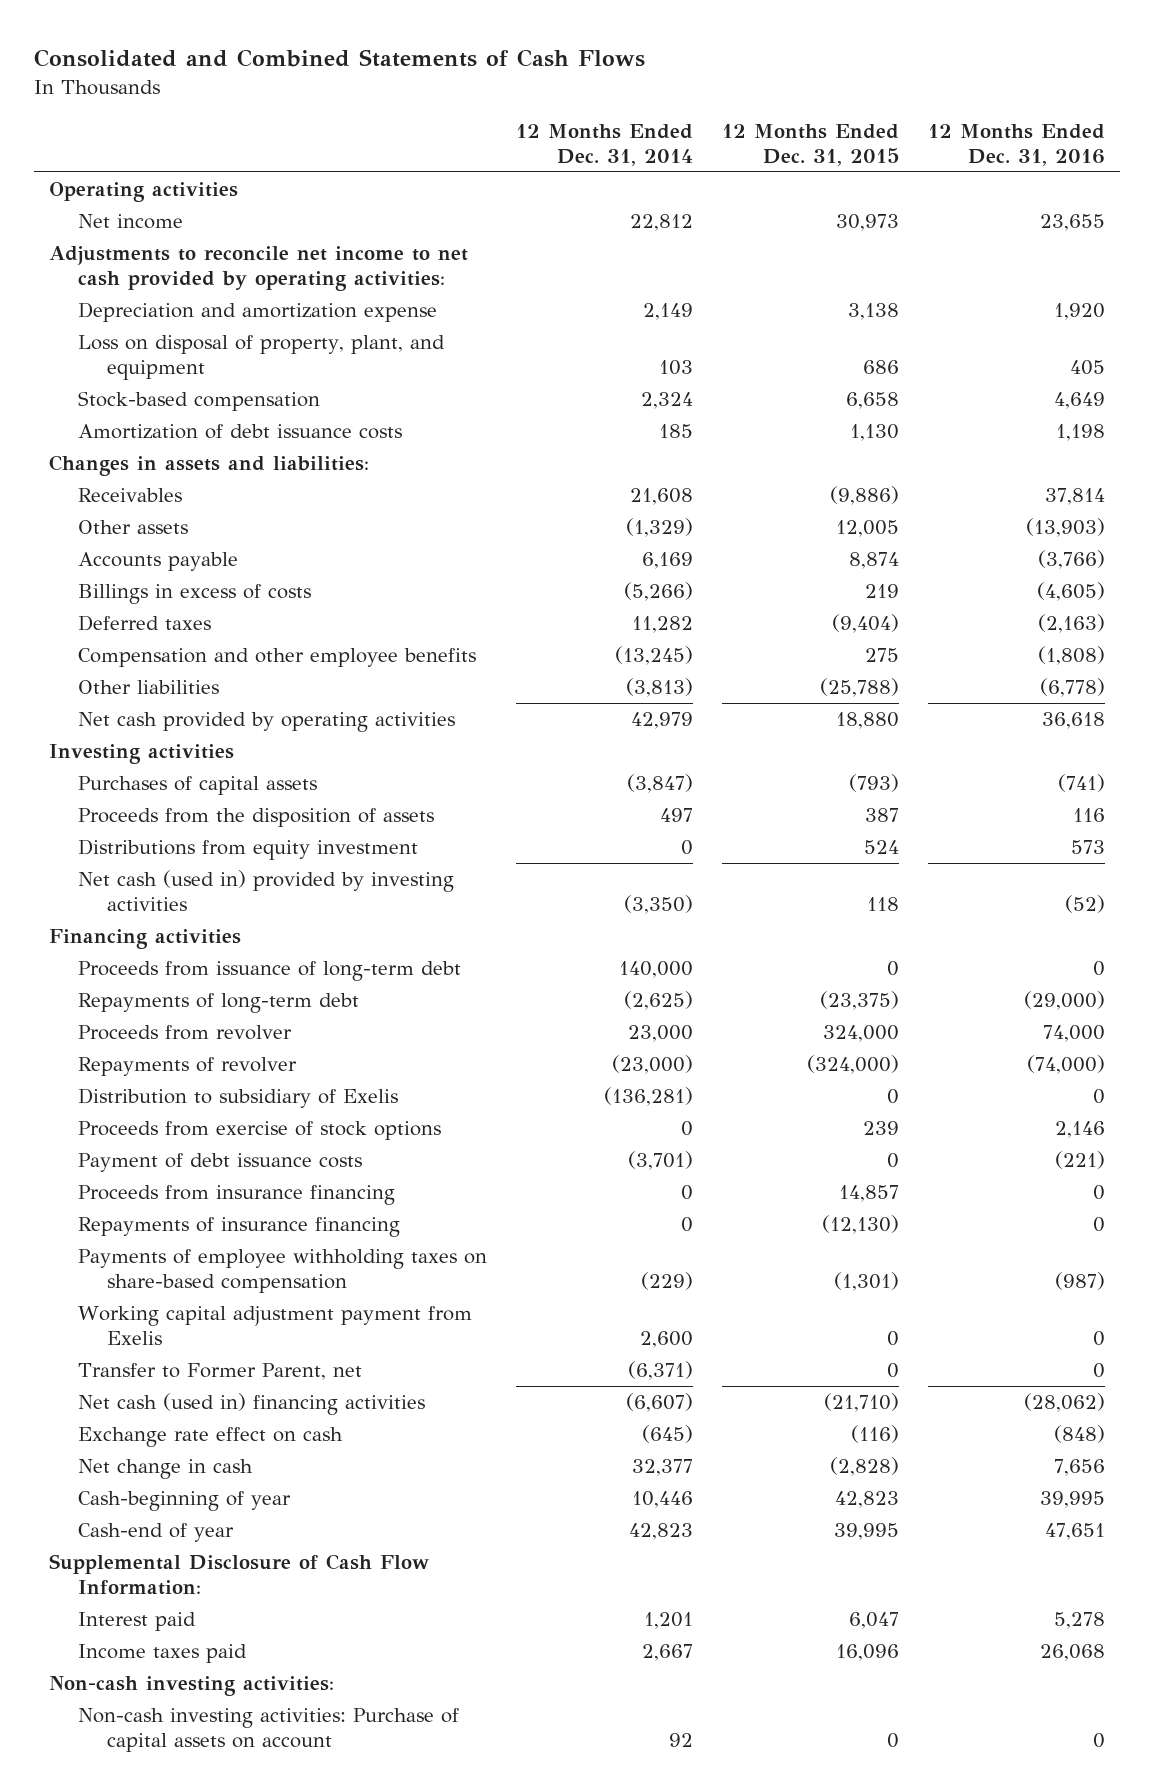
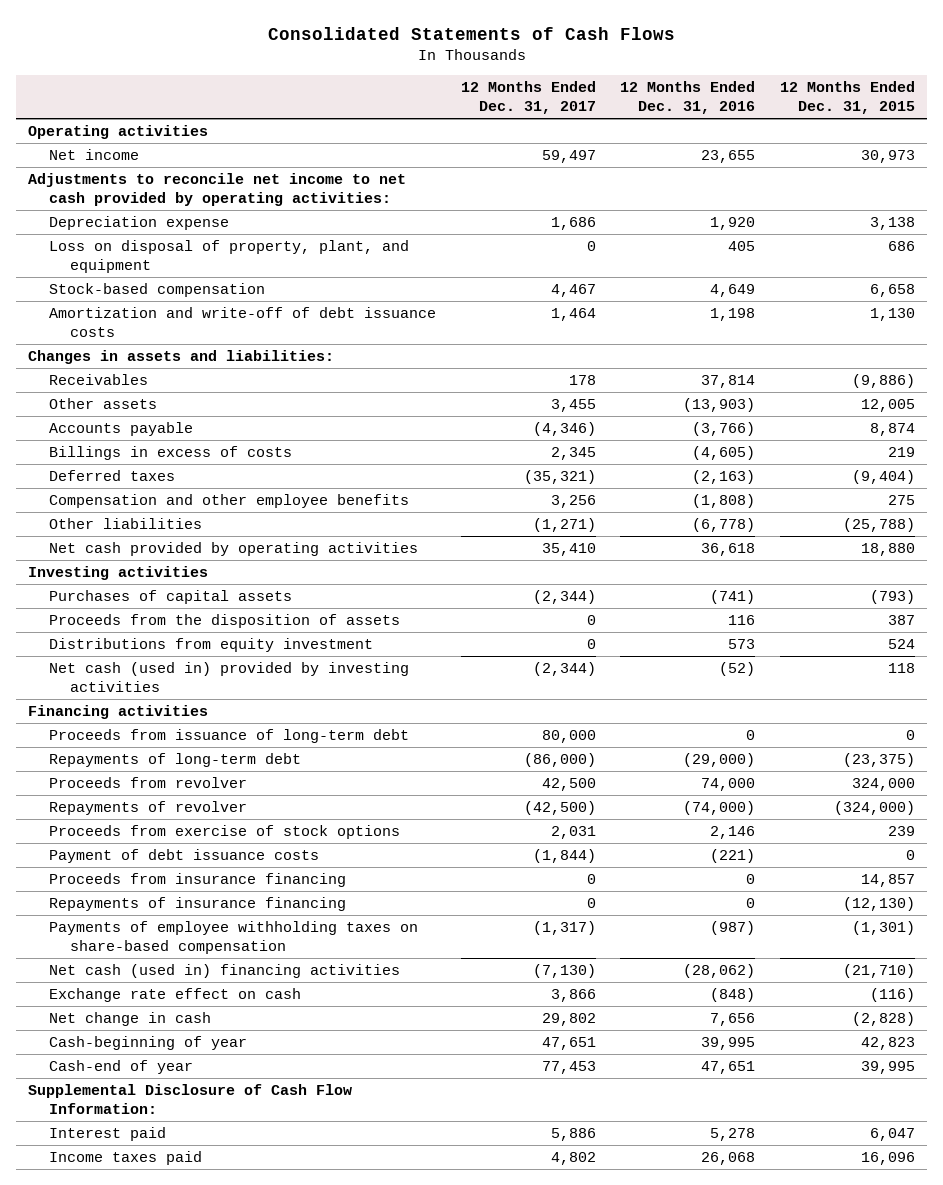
- Consolidated and Combined Statements of Cash Flows
+ Consolidated Statements of Cash Flows
- | 12 Months Ended Dec. 31, 2014 | 12 Months Ended Dec. 31, 2015 | 12 Months Ended Dec. 31, 2016
+ | 12 Months Ended Dec. 31, 2017 | 12 Months Ended Dec. 31, 2016 | 12 Months Ended Dec. 31, 2015
- Depreciation and amortization expense | 2,149 | 3,138 | 1,920
+ Depreciation expense | 1,686 | 1,920 | 3,138
- Amortization of debt issuance costs | 185 | 1,130 | 1,198
+ Amortization and write-off of debt issuance costs | 1,464 | 1,198 | 1,130
- Distribution to subsidiary of Exelis | (136,281) | 0 | 0
- Working capital adjustment payment from Exelis | 2,600 | 0 | 0
- Transfer to Former Parent, net | (6,371) | 0 | 0
- Non-cash investing activities:
- Non-cash investing activities: Purchase of capital assets on account | 92 | 0 | 0

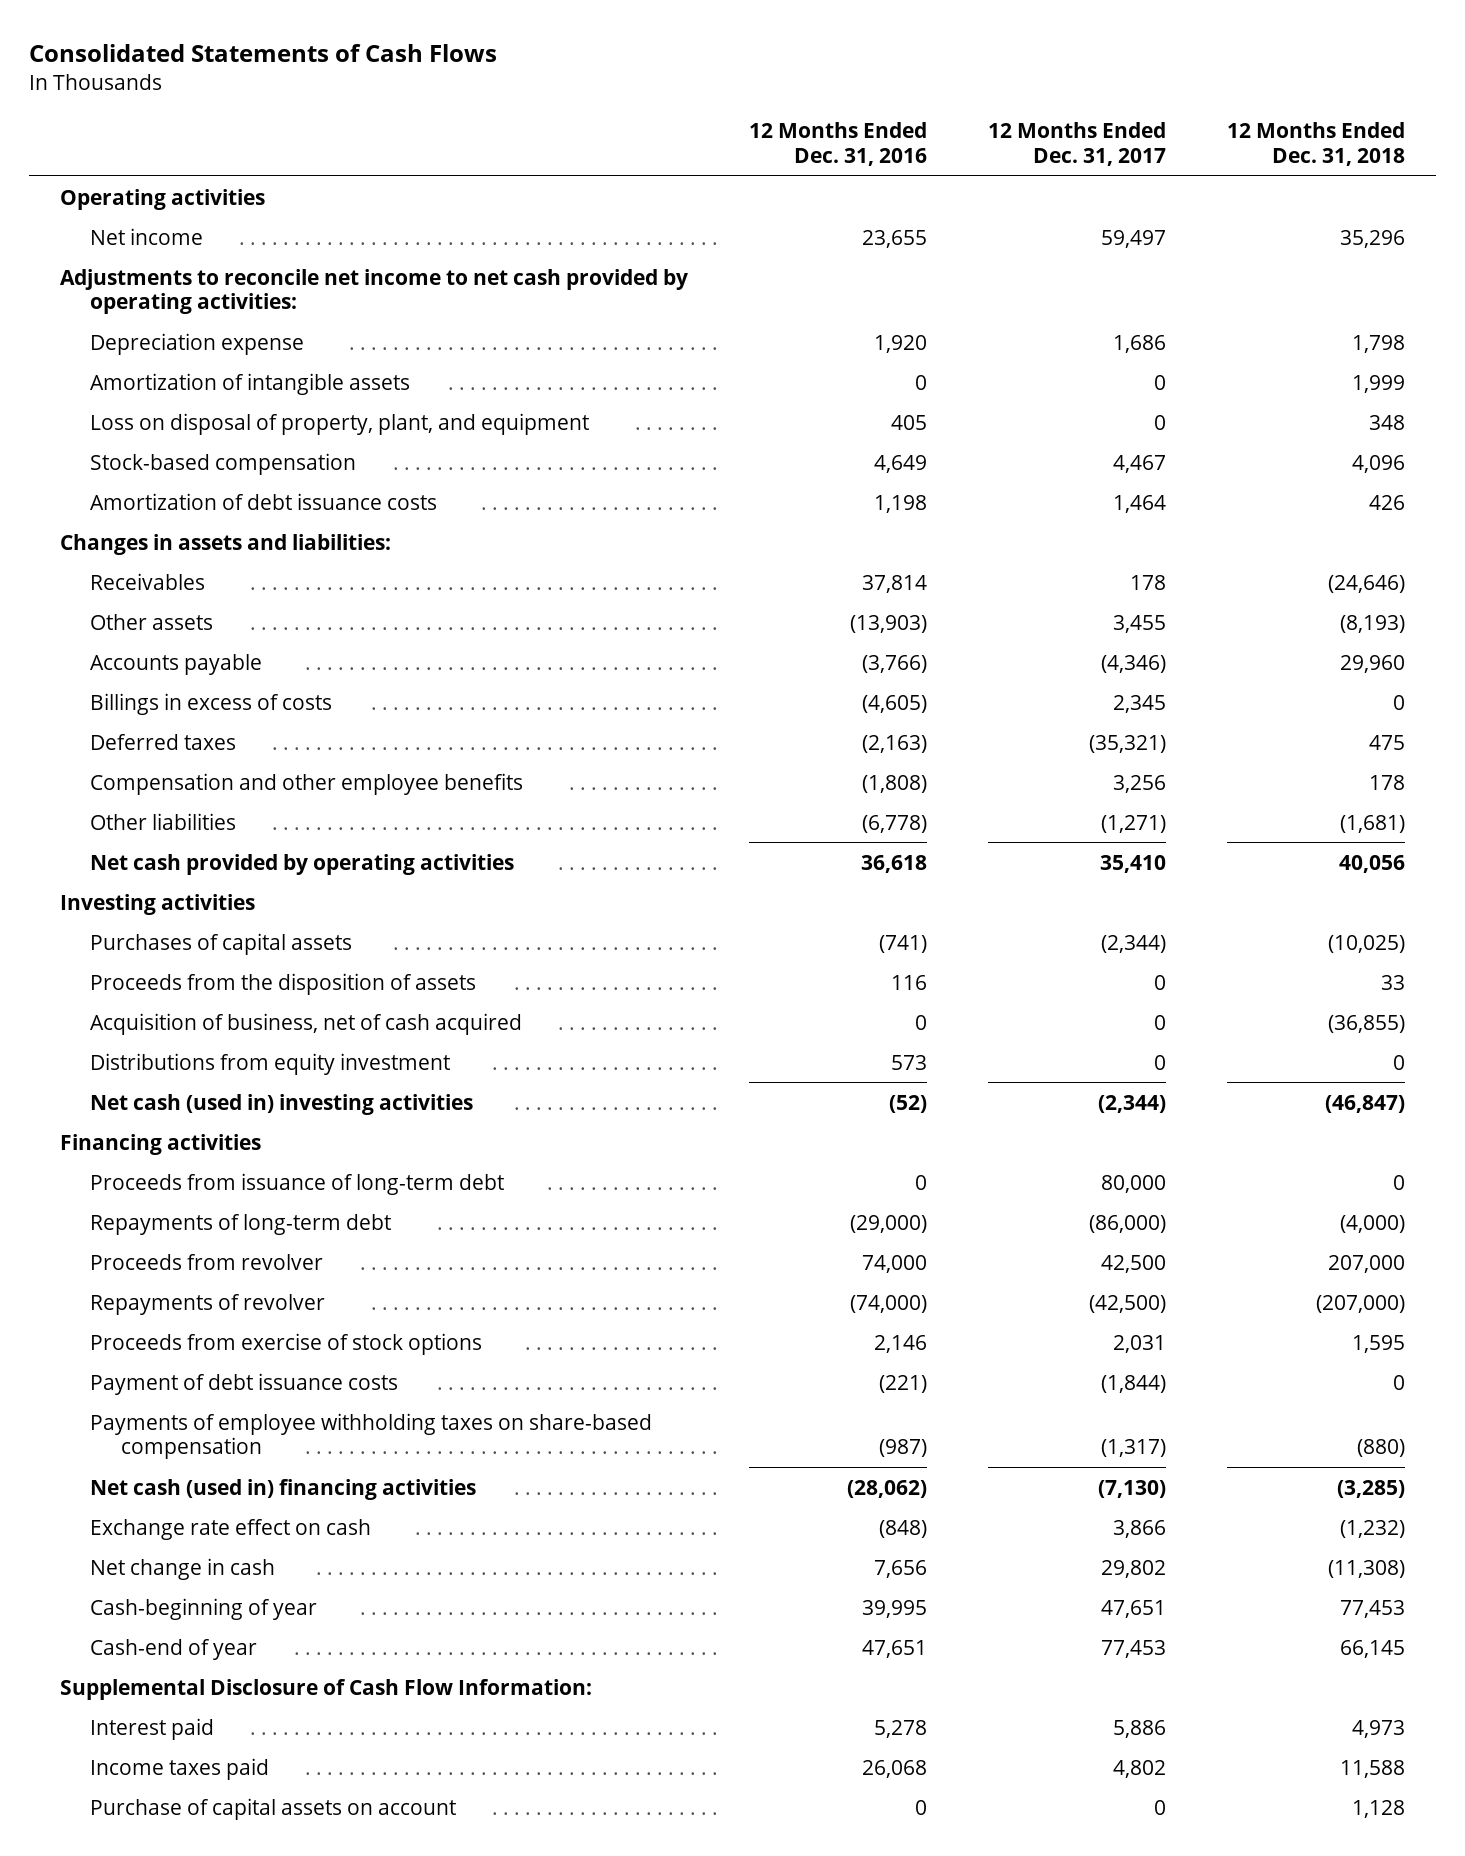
- | 12 Months Ended Dec. 31, 2017 | 12 Months Ended Dec. 31, 2016 | 12 Months Ended Dec. 31, 2015
+ | 12 Months Ended Dec. 31, 2016 | 12 Months Ended Dec. 31, 2017 | 12 Months Ended Dec. 31, 2018
+ Amortization of intangible assets | 0 | 0 | 1,999
- Amortization and write-off of debt issuance costs | 1,464 | 1,198 | 1,130
+ Amortization of debt issuance costs | 1,198 | 1,464 | 426
+ Acquisition of business, net of cash acquired | 0 | 0 | (36,855)
- Net cash (used in) provided by investing activities | (2,344) | (52) | 118
+ Net cash (used in) investing activities | (52) | (2,344) | (46,847)
- Proceeds from insurance financing | 0 | 0 | 14,857
- Repayments of insurance financing | 0 | 0 | (12,130)
+ Purchase of capital assets on account | 0 | 0 | 1,128

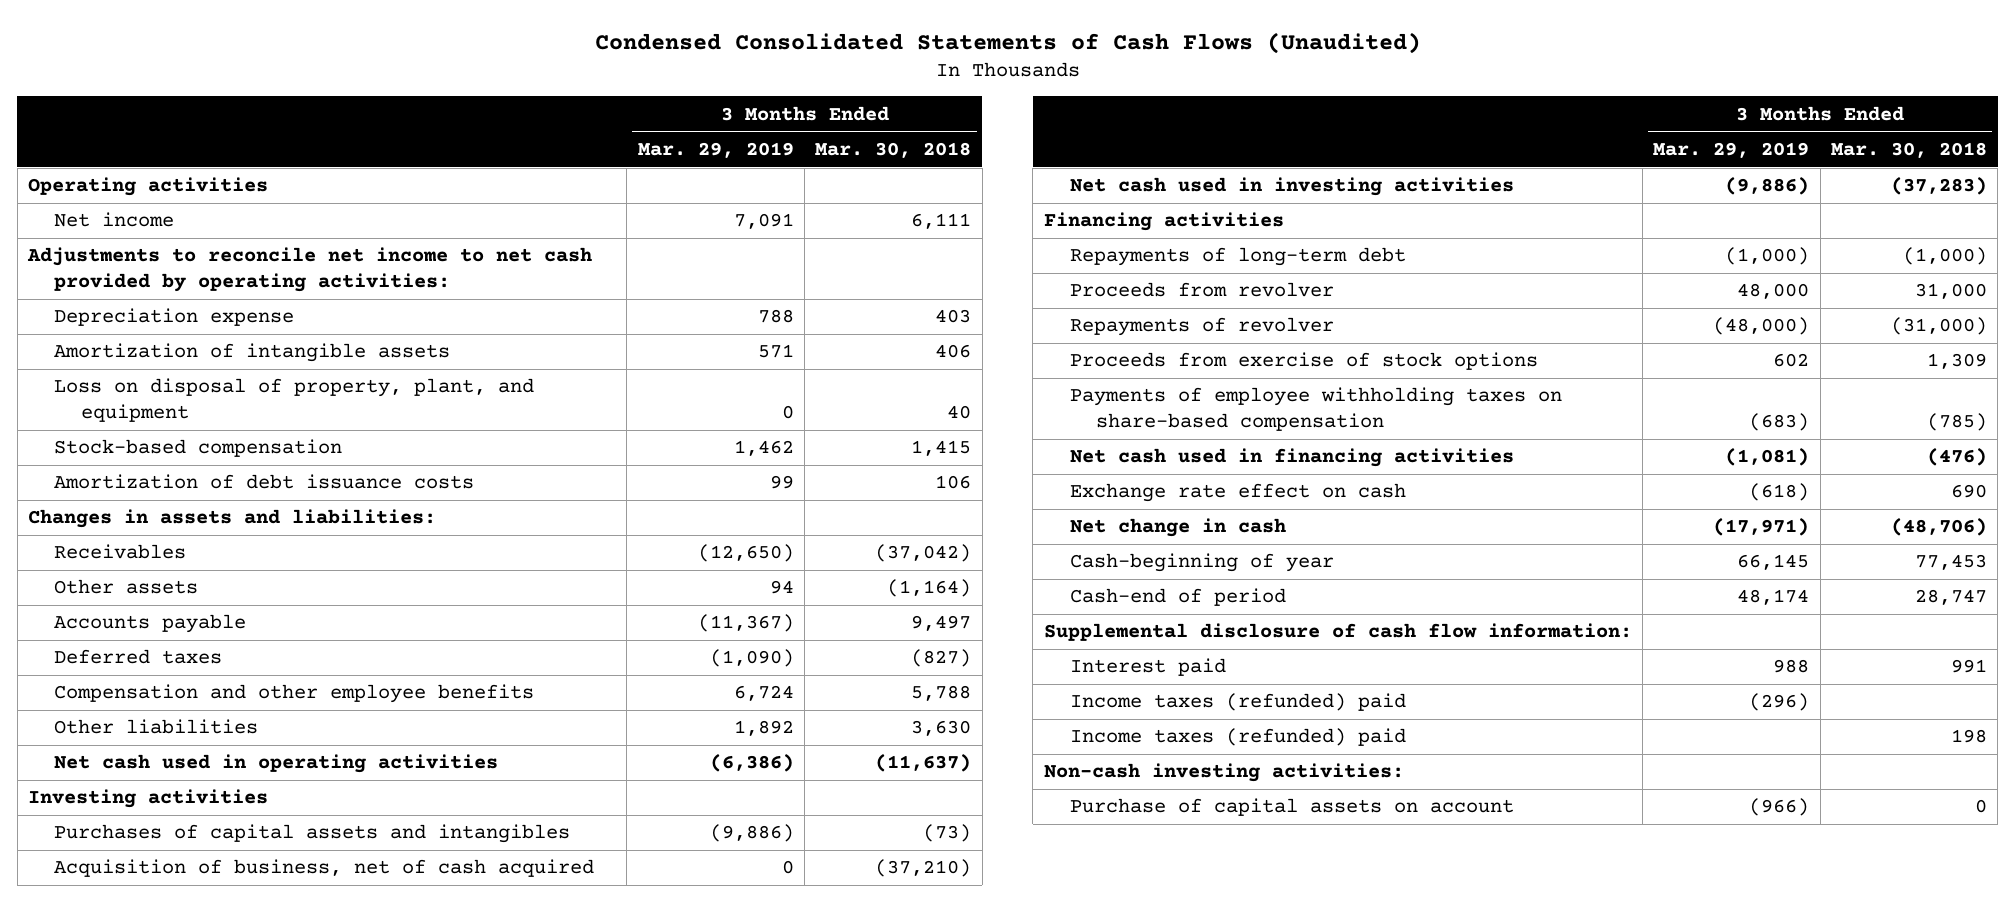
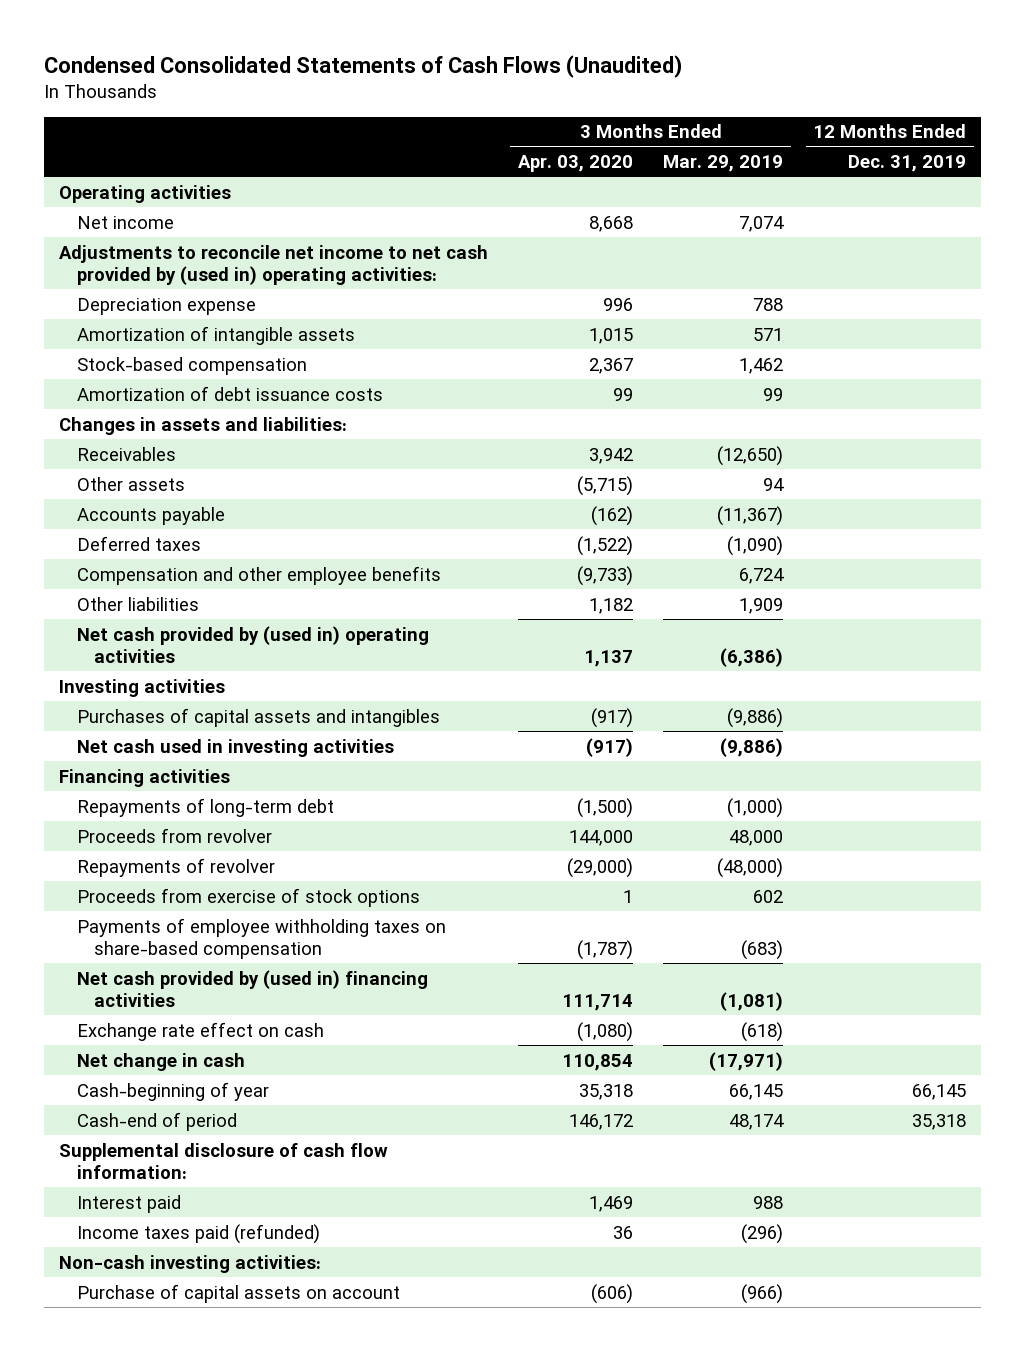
- | 3 Months Ended Mar. 29, 2019 | 3 Months Ended Mar. 30, 2018
+ | 3 Months Ended Apr. 03, 2020 | 3 Months Ended Mar. 29, 2019 | 12 Months Ended Dec. 31, 2019
- Net income | 7,091 | 6,111
- Adjustments to reconcile net income to net cash provided by operating activities:
+ Net income | 8,668 | 7,074 |
+ Adjustments to reconcile net income to net cash provided by (used in) operating activities:
- Loss on disposal of property, plant, and equipment | 0 | 40
- Other liabilities | 1,892 | 3,630
- Net cash used in operating activities | (6,386) | (11,637)
+ Other liabilities | 1,182 | 1,909 |
+ Net cash provided by (used in) operating activities | 1,137 | (6,386) |
- Acquisition of business, net of cash acquired | 0 | (37,210)
- Net cash used in financing activities | (1,081) | (476)
+ Net cash provided by (used in) financing activities | 111,714 | (1,081) |
- Income taxes (refunded) paid | (296) |
- Income taxes (refunded) paid | | 198
+ Income taxes paid (refunded) | 36 | (296) |

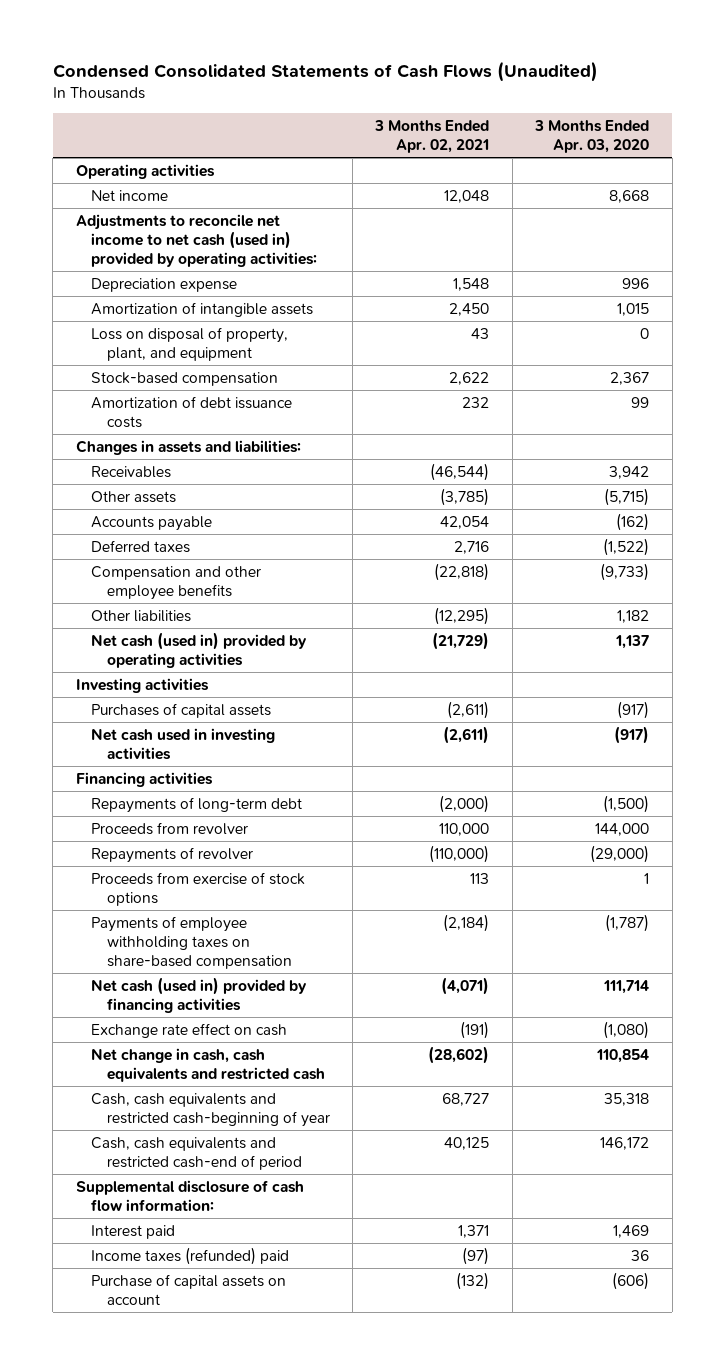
- | 3 Months Ended Apr. 03, 2020 | 3 Months Ended Mar. 29, 2019 | 12 Months Ended Dec. 31, 2019
+ | 3 Months Ended Apr. 02, 2021 | 3 Months Ended Apr. 03, 2020
- Adjustments to reconcile net income to net cash provided by (used in) operating activities:
+ Adjustments to reconcile net income to net cash (used in) provided by operating activities:
+ Loss on disposal of property, plant, and equipment | 43 | 0
- Net cash provided by (used in) operating activities | 1,137 | (6,386) |
+ Net cash (used in) provided by operating activities | (21,729) | 1,137
- Purchases of capital assets and intangibles | (917) | (9,886) |
+ Purchases of capital assets | (2,611) | (917)
- Net cash provided by (used in) financing activities | 111,714 | (1,081) |
+ Net cash (used in) provided by financing activities | (4,071) | 111,714
- Net change in cash | 110,854 | (17,971) |
- Cash-beginning of year | 35,318 | 66,145 | 66,145
- Cash-end of period | 146,172 | 48,174 | 35,318
+ Net change in cash, cash equivalents and restricted cash | (28,602) | 110,854
+ Cash, cash equivalents and restricted cash-beginning of year | 68,727 | 35,318
+ Cash, cash equivalents and restricted cash-end of period | 40,125 | 146,172
- Income taxes paid (refunded) | 36 | (296) |
- Non-cash investing activities:
+ Income taxes (refunded) paid | (97) | 36

